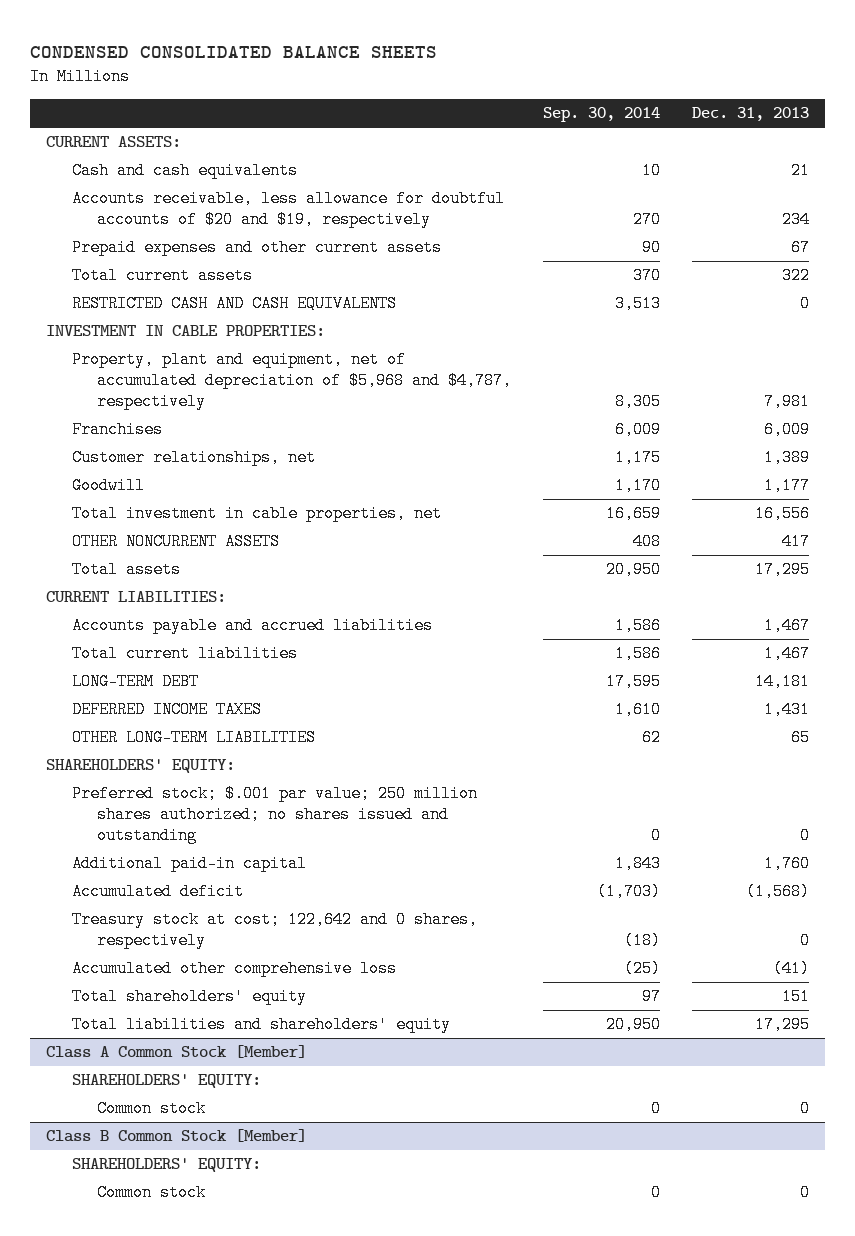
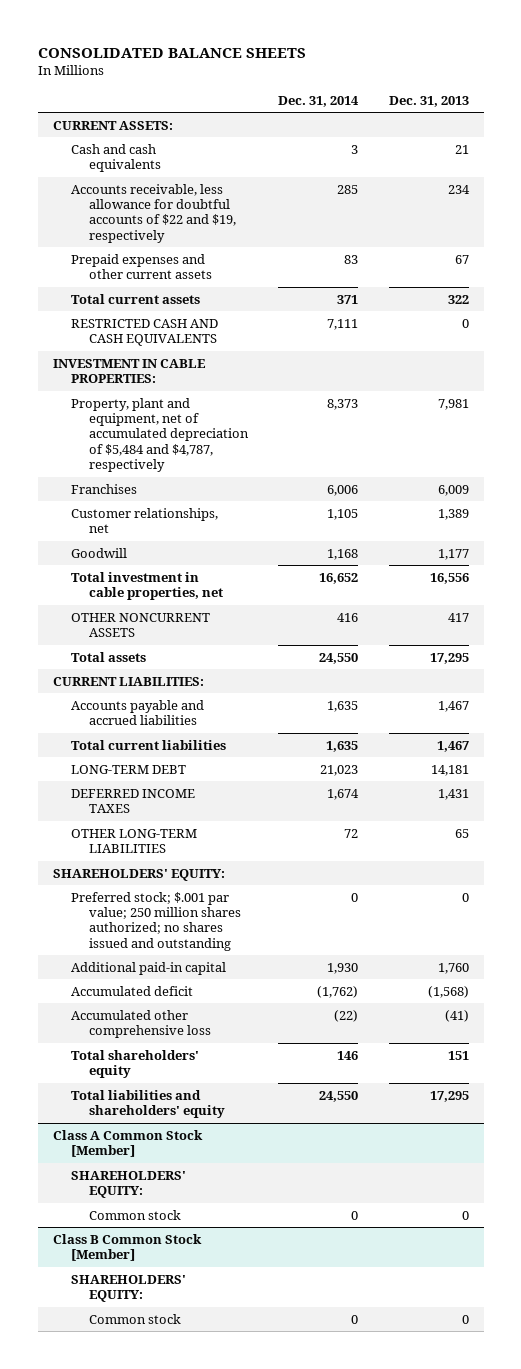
- CONDENSED CONSOLIDATED BALANCE SHEETS
+ CONSOLIDATED BALANCE SHEETS
- | Sep. 30, 2014 | Dec. 31, 2013
+ | Dec. 31, 2014 | Dec. 31, 2013
- Accounts receivable, less allowance for doubtful accounts of $20 and $19, respectively | 270 | 234
+ Accounts receivable, less allowance for doubtful accounts of $22 and $19, respectively | 285 | 234
- Property, plant and equipment, net of accumulated depreciation of $5,968 and $4,787, respectively | 8,305 | 7,981
+ Property, plant and equipment, net of accumulated depreciation of $5,484 and $4,787, respectively | 8,373 | 7,981
- Treasury stock at cost; 122,642 and 0 shares, respectively | (18) | 0

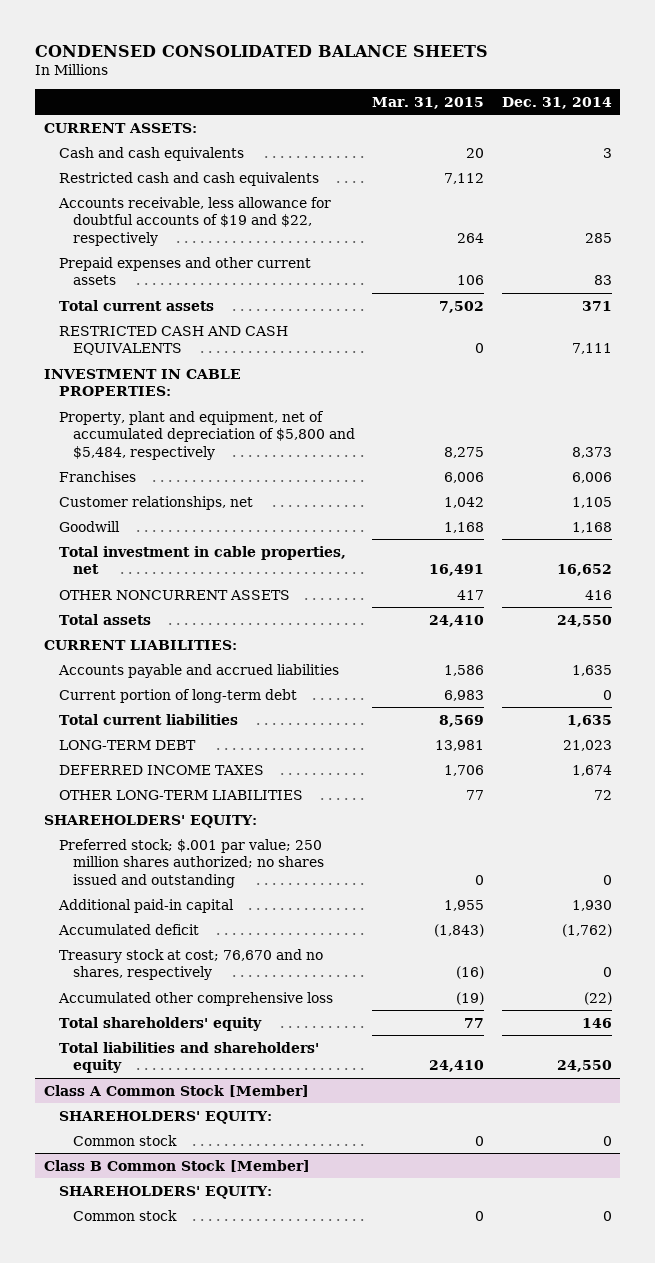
- CONSOLIDATED BALANCE SHEETS
+ CONDENSED CONSOLIDATED BALANCE SHEETS
- | Dec. 31, 2014 | Dec. 31, 2013
+ | Mar. 31, 2015 | Dec. 31, 2014
- Accounts receivable, less allowance for doubtful accounts of $22 and $19, respectively | 285 | 234
+ Restricted cash and cash equivalents | 7,112 |
+ Accounts receivable, less allowance for doubtful accounts of $19 and $22, respectively | 264 | 285
- Property, plant and equipment, net of accumulated depreciation of $5,484 and $4,787, respectively | 8,373 | 7,981
+ Property, plant and equipment, net of accumulated depreciation of $5,800 and $5,484, respectively | 8,275 | 8,373
+ Current portion of long-term debt | 6,983 | 0
+ Treasury stock at cost; 76,670 and no shares, respectively | (16) | 0

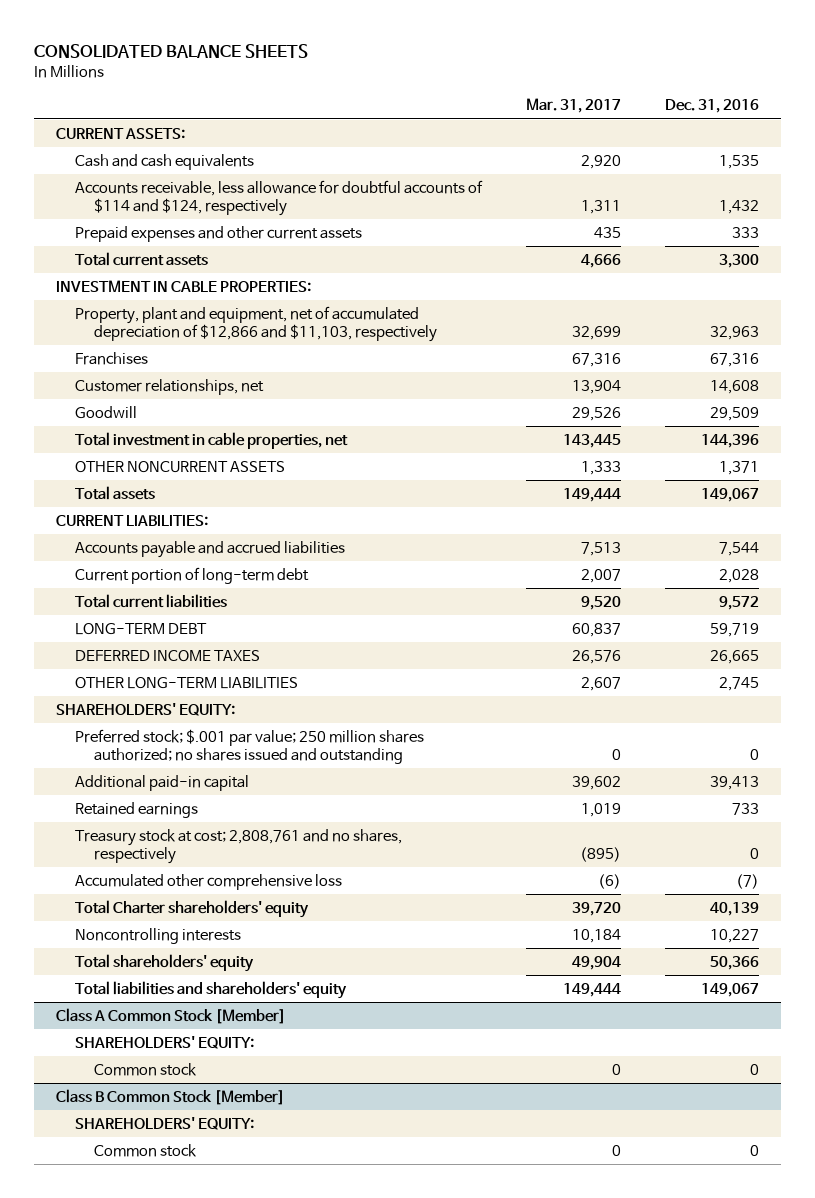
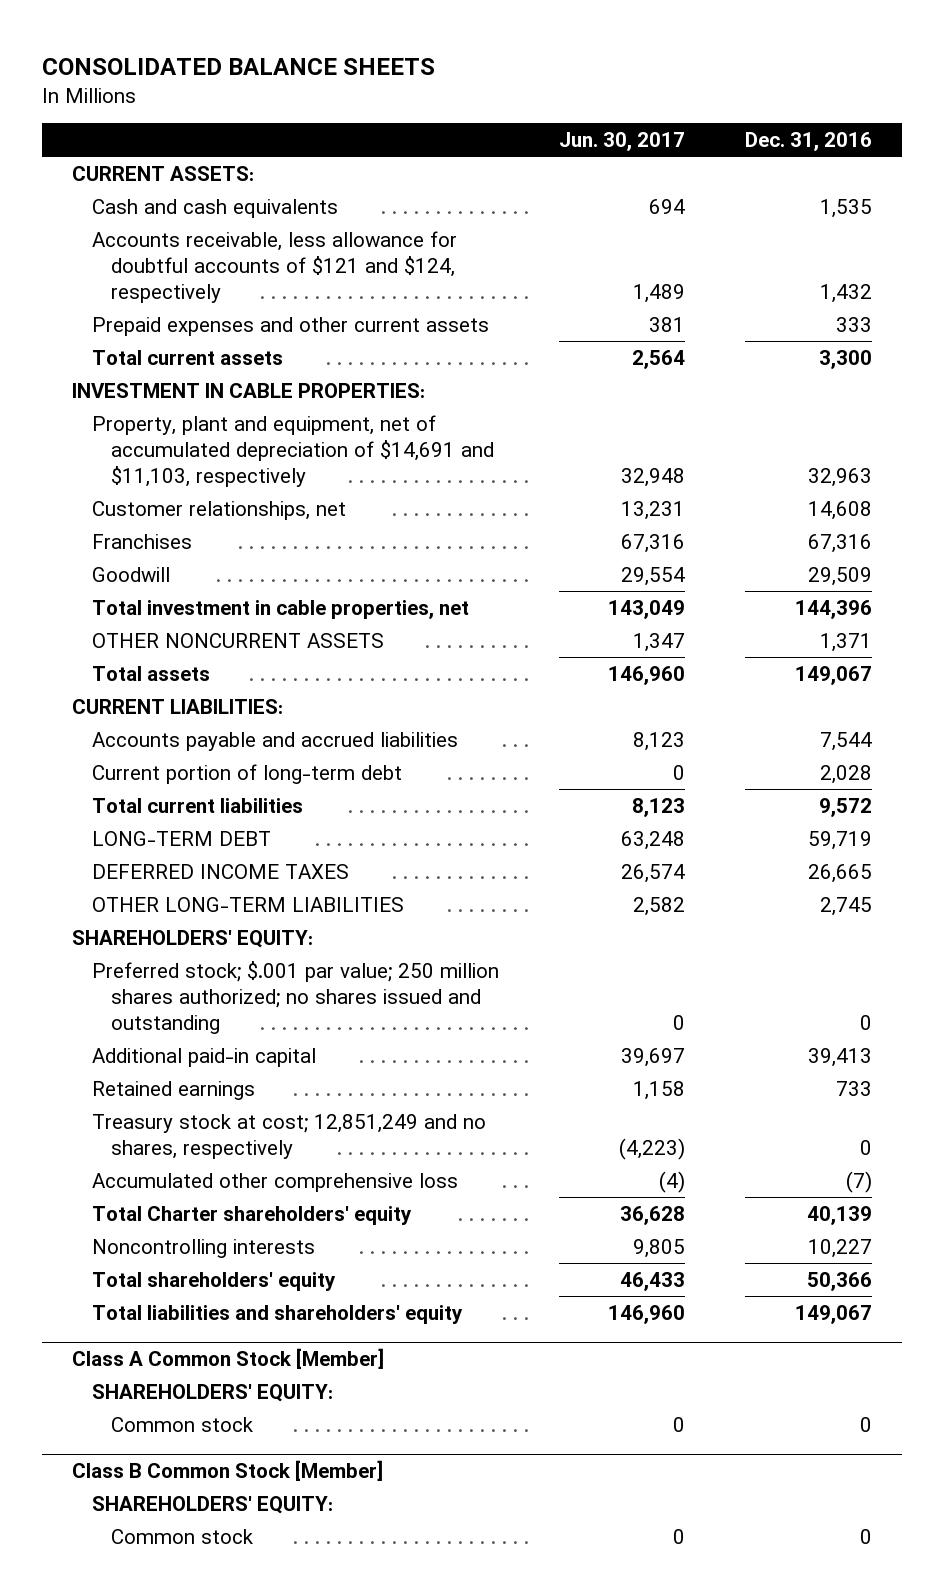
- | Mar. 31, 2017 | Dec. 31, 2016
+ | Jun. 30, 2017 | Dec. 31, 2016
- Accounts receivable, less allowance for doubtful accounts of $114 and $124, respectively | 1,311 | 1,432
+ Accounts receivable, less allowance for doubtful accounts of $121 and $124, respectively | 1,489 | 1,432
- Property, plant and equipment, net of accumulated depreciation of $12,866 and $11,103, respectively | 32,699 | 32,963
+ Property, plant and equipment, net of accumulated depreciation of $14,691 and $11,103, respectively | 32,948 | 32,963
moved down: Franchises | 67,316 | 67,316
- Treasury stock at cost; 2,808,761 and no shares, respectively | (895) | 0
+ Treasury stock at cost; 12,851,249 and no shares, respectively | (4,223) | 0

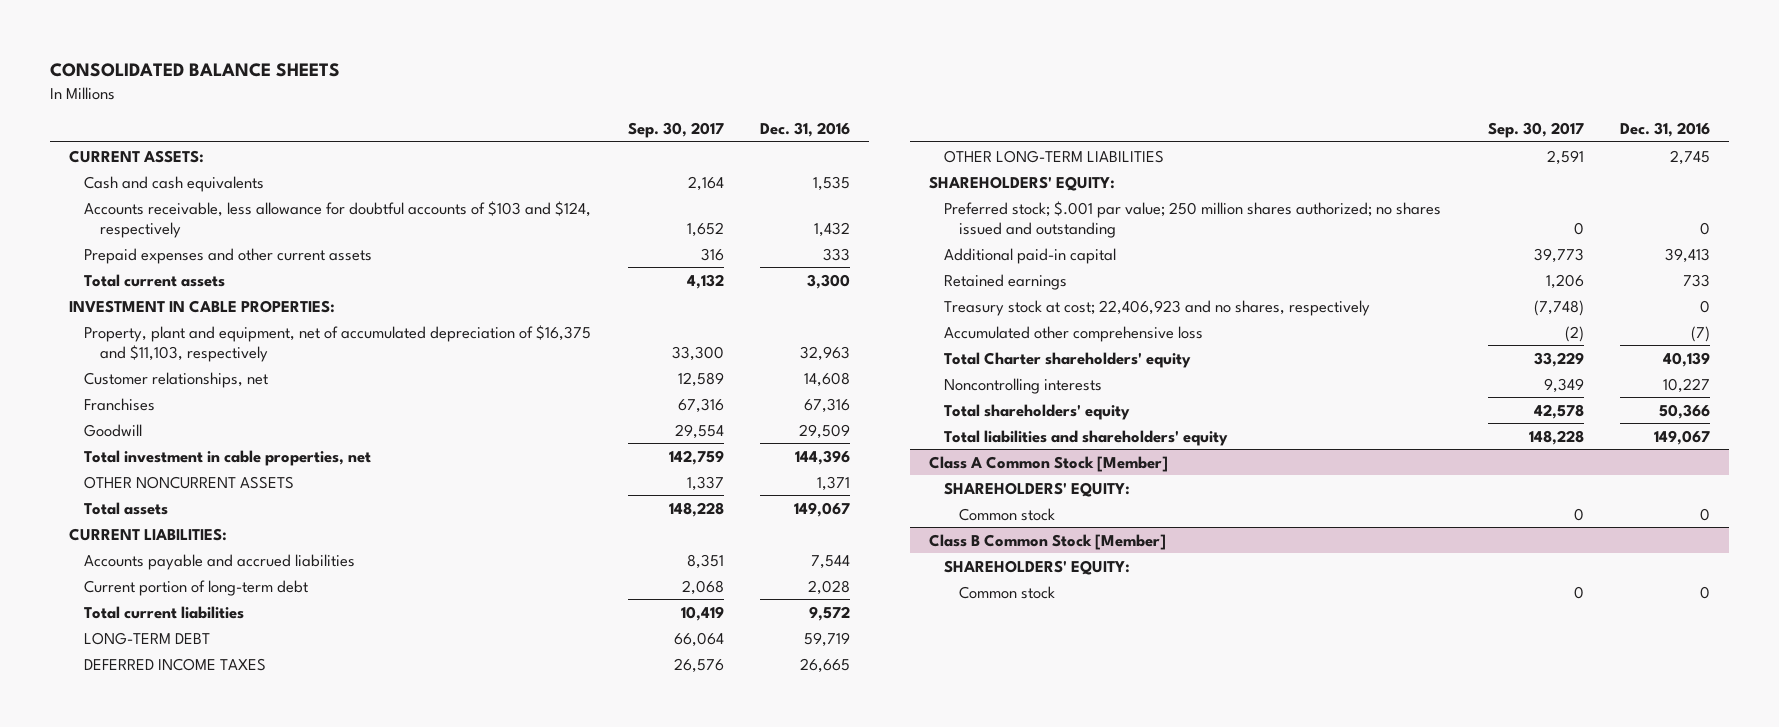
- | Jun. 30, 2017 | Dec. 31, 2016
+ | Sep. 30, 2017 | Dec. 31, 2016
- Accounts receivable, less allowance for doubtful accounts of $121 and $124, respectively | 1,489 | 1,432
+ Accounts receivable, less allowance for doubtful accounts of $103 and $124, respectively | 1,652 | 1,432
- Property, plant and equipment, net of accumulated depreciation of $14,691 and $11,103, respectively | 32,948 | 32,963
+ Property, plant and equipment, net of accumulated depreciation of $16,375 and $11,103, respectively | 33,300 | 32,963
- Treasury stock at cost; 12,851,249 and no shares, respectively | (4,223) | 0
+ Treasury stock at cost; 22,406,923 and no shares, respectively | (7,748) | 0

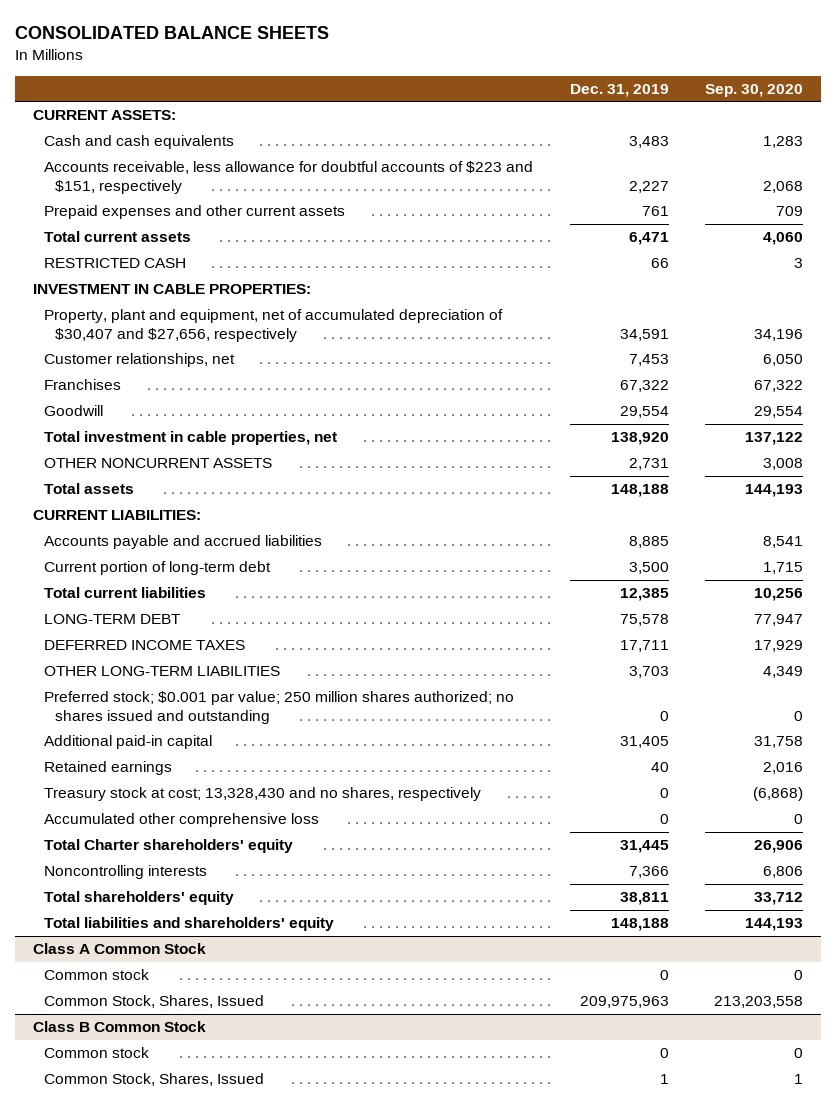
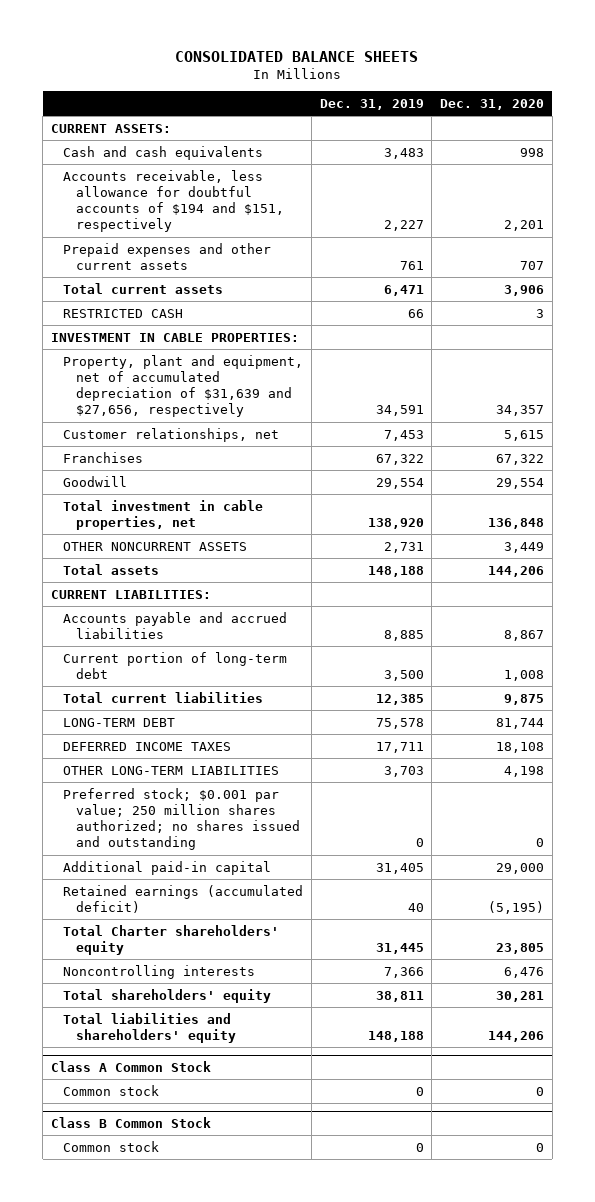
- | Dec. 31, 2019 | Sep. 30, 2020
+ | Dec. 31, 2019 | Dec. 31, 2020
- Accounts receivable, less allowance for doubtful accounts of $223 and $151, respectively | 2,227 | 2,068
+ Accounts receivable, less allowance for doubtful accounts of $194 and $151, respectively | 2,227 | 2,201
- Property, plant and equipment, net of accumulated depreciation of $30,407 and $27,656, respectively | 34,591 | 34,196
+ Property, plant and equipment, net of accumulated depreciation of $31,639 and $27,656, respectively | 34,591 | 34,357
- Retained earnings | 40 | 2,016
- Treasury stock at cost; 13,328,430 and no shares, respectively | 0 | (6,868)
- Accumulated other comprehensive loss | 0 | 0
+ Retained earnings (accumulated deficit) | 40 | (5,195)
@ Class A Common Stock
- Common Stock, Shares, Issued | 209,975,963 | 213,203,558
@ Class B Common Stock
- Common Stock, Shares, Issued | 1 | 1

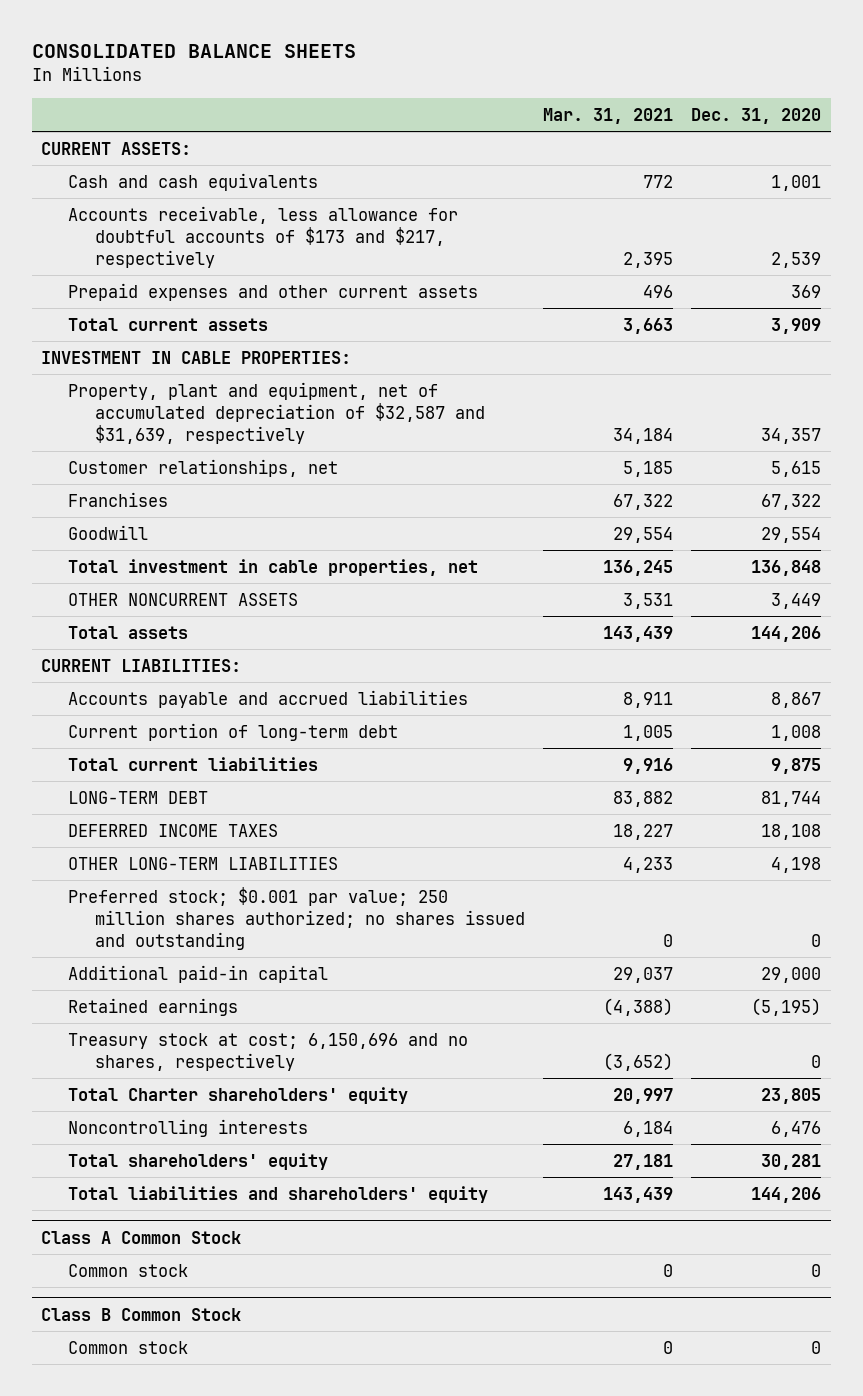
- | Dec. 31, 2019 | Dec. 31, 2020
+ | Mar. 31, 2021 | Dec. 31, 2020
- Cash and cash equivalents | 3,483 | 998
- Accounts receivable, less allowance for doubtful accounts of $194 and $151, respectively | 2,227 | 2,201
- Prepaid expenses and other current assets | 761 | 707
- Total current assets | 6,471 | 3,906
- RESTRICTED CASH | 66 | 3
+ Cash and cash equivalents | 772 | 1,001
+ Accounts receivable, less allowance for doubtful accounts of $173 and $217, respectively | 2,395 | 2,539
+ Prepaid expenses and other current assets | 496 | 369
+ Total current assets | 3,663 | 3,909
- Property, plant and equipment, net of accumulated depreciation of $31,639 and $27,656, respectively | 34,591 | 34,357
+ Property, plant and equipment, net of accumulated depreciation of $32,587 and $31,639, respectively | 34,184 | 34,357
- Retained earnings (accumulated deficit) | 40 | (5,195)
+ Retained earnings | (4,388) | (5,195)
+ Treasury stock at cost; 6,150,696 and no shares, respectively | (3,652) | 0

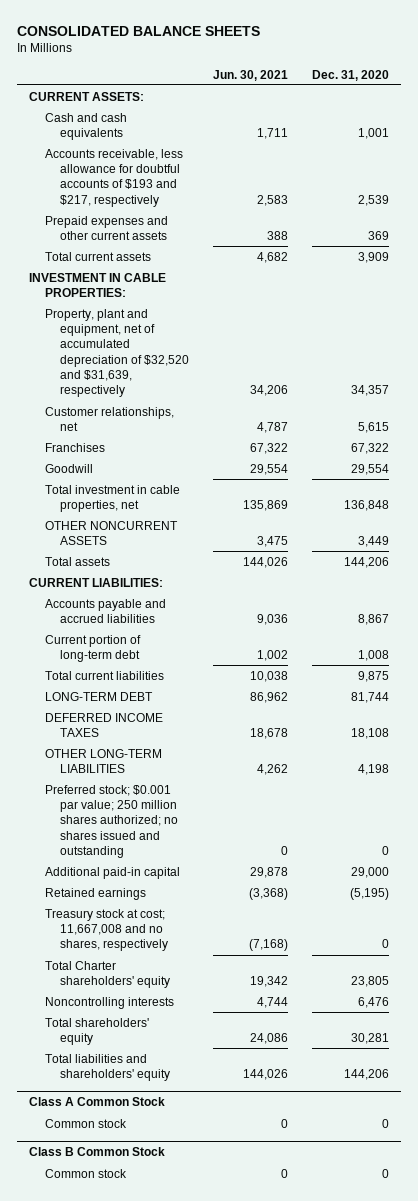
- | Mar. 31, 2021 | Dec. 31, 2020
+ | Jun. 30, 2021 | Dec. 31, 2020
- Accounts receivable, less allowance for doubtful accounts of $173 and $217, respectively | 2,395 | 2,539
+ Accounts receivable, less allowance for doubtful accounts of $193 and $217, respectively | 2,583 | 2,539
- Property, plant and equipment, net of accumulated depreciation of $32,587 and $31,639, respectively | 34,184 | 34,357
+ Property, plant and equipment, net of accumulated depreciation of $32,520 and $31,639, respectively | 34,206 | 34,357
- Treasury stock at cost; 6,150,696 and no shares, respectively | (3,652) | 0
+ Treasury stock at cost; 11,667,008 and no shares, respectively | (7,168) | 0

